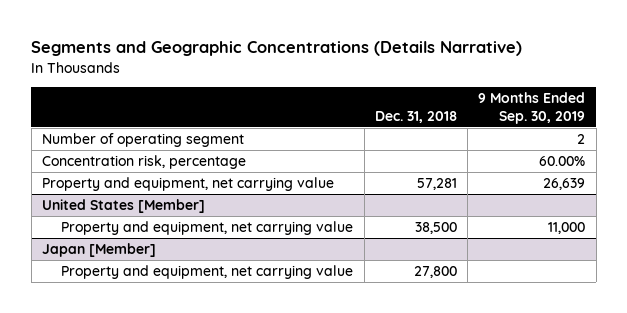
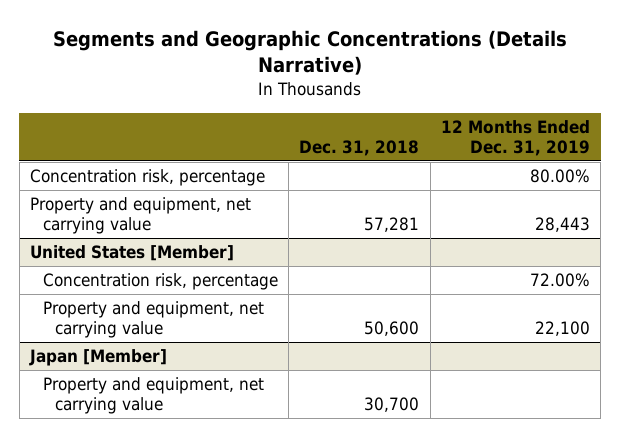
- | Dec. 31, 2018 | 9 Months Ended Sep. 30, 2019
+ | Dec. 31, 2018 | 12 Months Ended Dec. 31, 2019
- Number of operating segment | | 2
@ United States [Member]
- Property and equipment, net carrying value | 38,500 | 11,000
+ Concentration risk, percentage | | 72.00%
+ Property and equipment, net carrying value | 50,600 | 22,100
@ Japan [Member]
- Property and equipment, net carrying value | 27,800 |
+ Property and equipment, net carrying value | 30,700 |

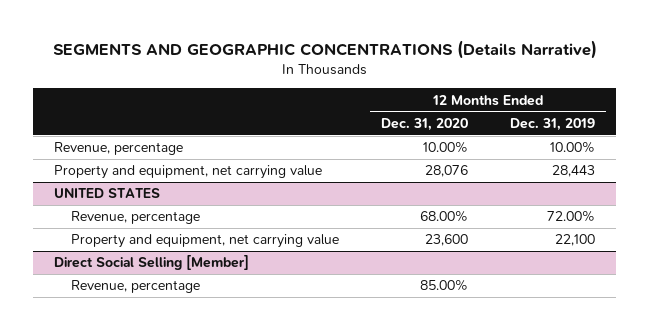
- Segments and Geographic Concentrations (Details Narrative)
+ SEGMENTS AND GEOGRAPHIC CONCENTRATIONS (Details Narrative)
- | Dec. 31, 2018 | 12 Months Ended Dec. 31, 2019
+ | 12 Months Ended Dec. 31, 2020 | 12 Months Ended Dec. 31, 2019
- Concentration risk, percentage | | 80.00%
+ Revenue, percentage | 10.00% | 10.00%
- United States [Member]
- Concentration risk, percentage | | 72.00%
+ UNITED STATES
+ Revenue, percentage | 68.00% | 72.00%
- Japan [Member]
- Property and equipment, net carrying value | 30,700 |
+ Direct Social Selling [Member]
+ Revenue, percentage | 85.00% |

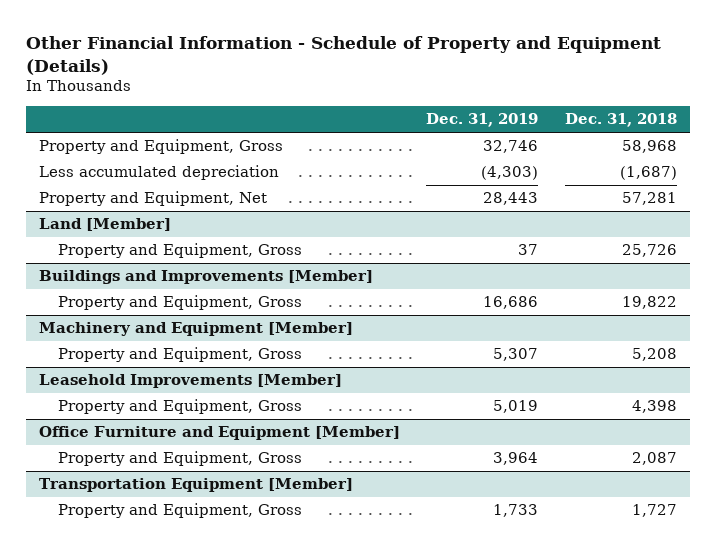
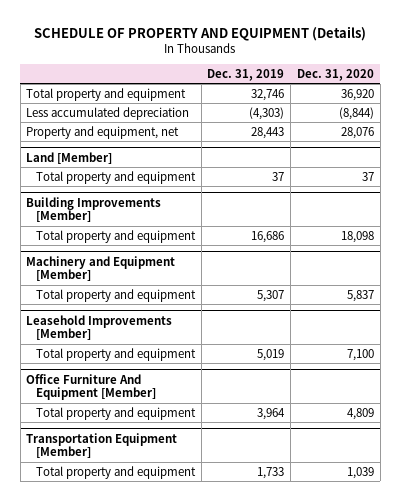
- Other Financial Information - Schedule of Property and Equipment (Details)
+ SCHEDULE OF PROPERTY AND EQUIPMENT (Details)
- | Dec. 31, 2019 | Dec. 31, 2018
+ | Dec. 31, 2019 | Dec. 31, 2020
- Property and Equipment, Gross | 32,746 | 58,968
+ Total property and equipment | 32,746 | 36,920
- Property and Equipment, Net | 28,443 | 57,281
+ Property and equipment, net | 28,443 | 28,076
@ Land [Member]
- Property and Equipment, Gross | 37 | 25,726
- Buildings and Improvements [Member]
- Property and Equipment, Gross | 16,686 | 19,822
@ Land [Member]
+ Total property and equipment | 37 | 37
+ Building Improvements [Member]
+ Total property and equipment | 16,686 | 18,098
@ Machinery and Equipment [Member]
- Property and Equipment, Gross | 5,307 | 5,208
+ Total property and equipment | 5,307 | 5,837
@ Leasehold Improvements [Member]
- Property and Equipment, Gross | 5,019 | 4,398
- Office Furniture and Equipment [Member]
- Property and Equipment, Gross | 3,964 | 2,087
@ Leasehold Improvements [Member]
+ Total property and equipment | 5,019 | 7,100
+ Office Furniture And Equipment [Member]
+ Total property and equipment | 3,964 | 4,809
@ Transportation Equipment [Member]
- Property and Equipment, Gross | 1,733 | 1,727
+ Total property and equipment | 1,733 | 1,039

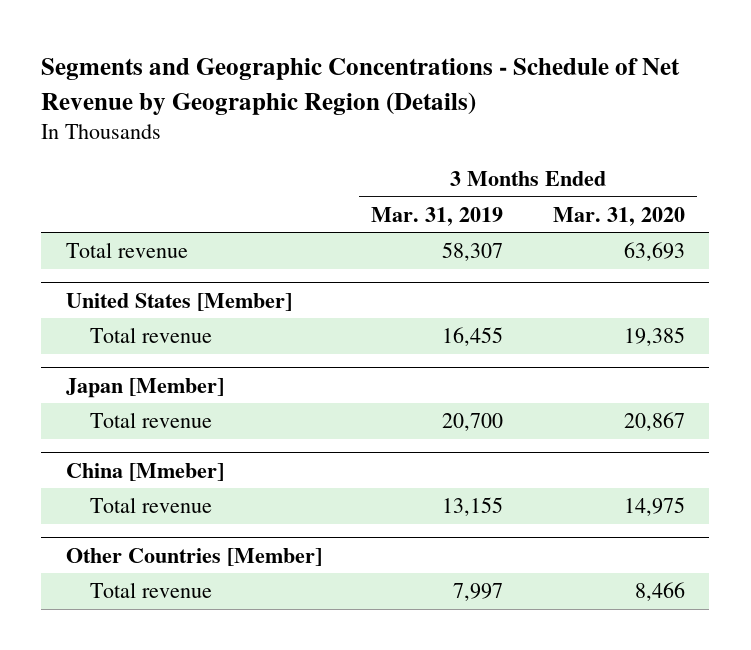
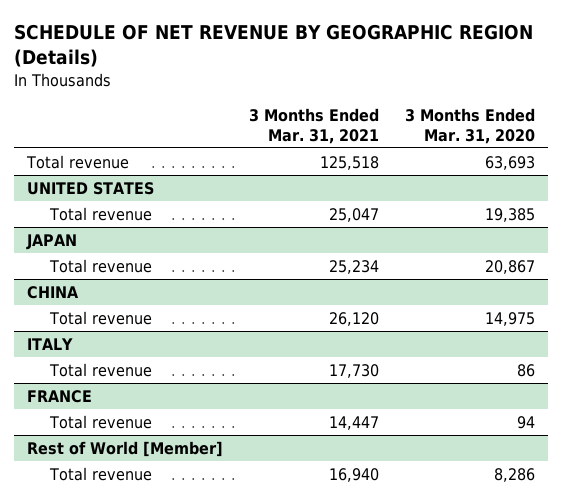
- Segments and Geographic Concentrations - Schedule of Net Revenue by Geographic Region (Details)
+ SCHEDULE OF NET REVENUE BY GEOGRAPHIC REGION (Details)
- | 3 Months Ended Mar. 31, 2019 | 3 Months Ended Mar. 31, 2020
+ | 3 Months Ended Mar. 31, 2021 | 3 Months Ended Mar. 31, 2020
- United States [Member]
+ UNITED STATES
- Japan [Member]
+ JAPAN
- China [Mmeber]
+ CHINA
- Other Countries [Member]
- Total revenue | 7,997 | 8,466
+ ITALY
+ Total revenue | 17,730 | 86
+ FRANCE
+ Total revenue | 14,447 | 94
+ Rest of World [Member]
+ Total revenue | 16,940 | 8,286

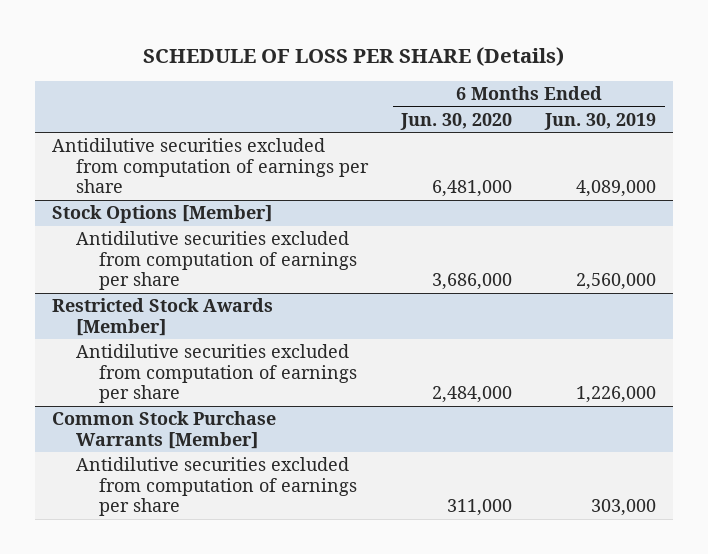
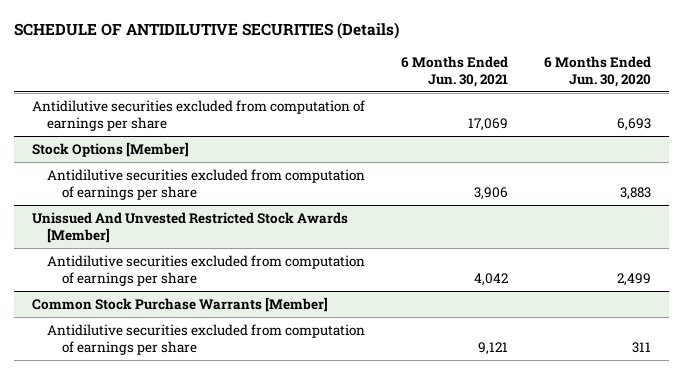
- SCHEDULE OF LOSS PER SHARE (Details)
+ SCHEDULE OF ANTIDILUTIVE SECURITIES (Details)
- | 6 Months Ended Jun. 30, 2020 | 6 Months Ended Jun. 30, 2019
+ | 6 Months Ended Jun. 30, 2021 | 6 Months Ended Jun. 30, 2020
- Antidilutive securities excluded from computation of earnings per share | 6,481,000 | 4,089,000
+ Antidilutive securities excluded from computation of earnings per share | 17,069 | 6,693
@ Stock Options [Member]
- Antidilutive securities excluded from computation of earnings per share | 3,686,000 | 2,560,000
- Restricted Stock Awards [Member]
- Antidilutive securities excluded from computation of earnings per share | 2,484,000 | 1,226,000
@ Stock Options [Member]
+ Antidilutive securities excluded from computation of earnings per share | 3,906 | 3,883
+ Unissued And Unvested Restricted Stock Awards [Member]
+ Antidilutive securities excluded from computation of earnings per share | 4,042 | 2,499
@ Common Stock Purchase Warrants [Member]
- Antidilutive securities excluded from computation of earnings per share | 311,000 | 303,000
+ Antidilutive securities excluded from computation of earnings per share | 9,121 | 311

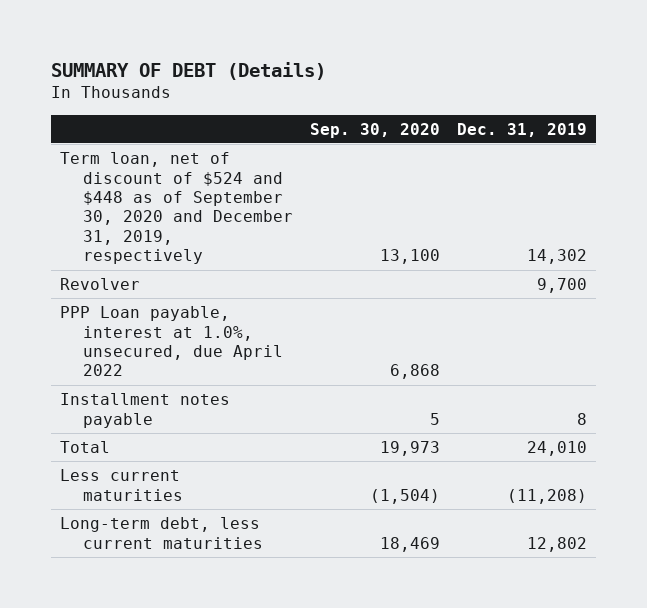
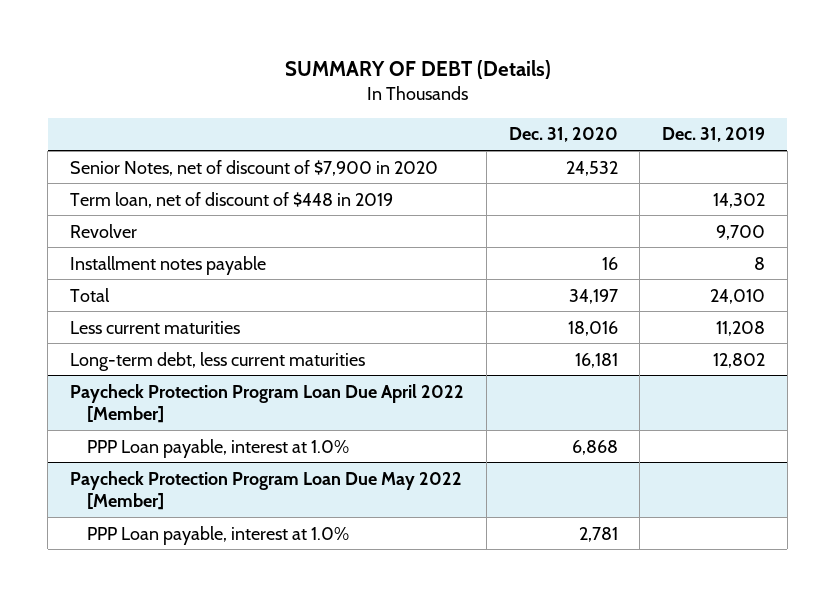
- | Sep. 30, 2020 | Dec. 31, 2019
+ | Dec. 31, 2020 | Dec. 31, 2019
- Term loan, net of discount of $524 and $448 as of September 30, 2020 and December 31, 2019, respectively | 13,100 | 14,302
+ Senior Notes, net of discount of $7,900 in 2020 | 24,532 |
+ Term loan, net of discount of $448 in 2019 | | 14,302
- PPP Loan payable, interest at 1.0%, unsecured, due April 2022 | 6,868 |
- Less current maturities | (1,504) | (11,208)
+ Less current maturities | 18,016 | 11,208
+ Paycheck Protection Program Loan Due April 2022 [Member]
+ PPP Loan payable, interest at 1.0% | 6,868 |
+ Paycheck Protection Program Loan Due May 2022 [Member]
+ PPP Loan payable, interest at 1.0% | 2,781 |

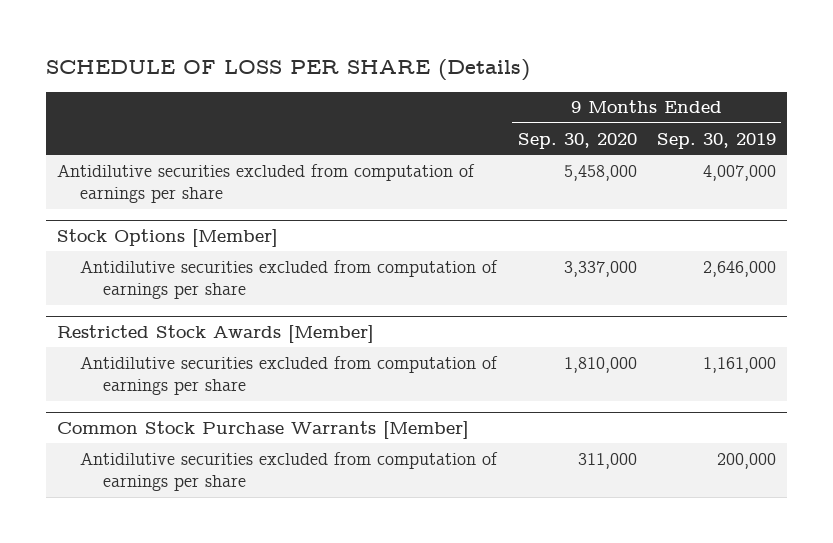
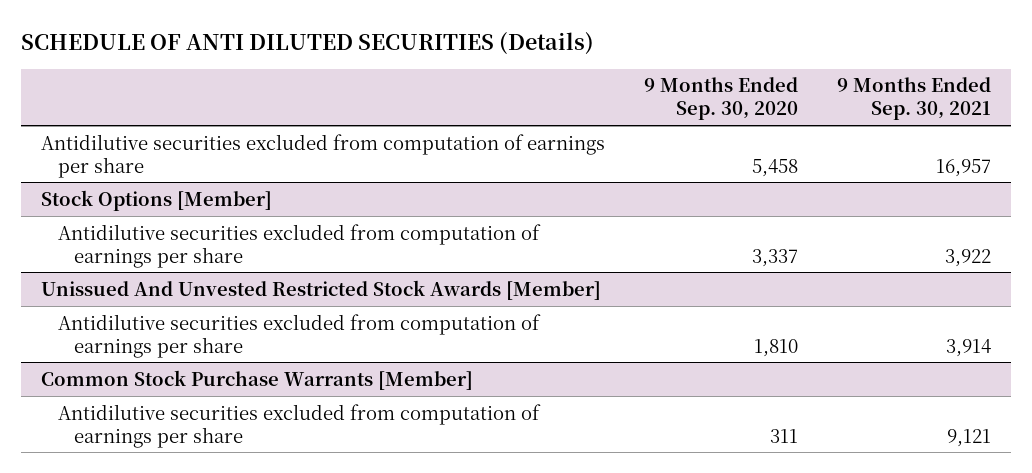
- SCHEDULE OF LOSS PER SHARE (Details)
+ SCHEDULE OF ANTI DILUTED SECURITIES (Details)
- | 9 Months Ended Sep. 30, 2020 | 9 Months Ended Sep. 30, 2019
+ | 9 Months Ended Sep. 30, 2020 | 9 Months Ended Sep. 30, 2021
- Antidilutive securities excluded from computation of earnings per share | 5,458,000 | 4,007,000
+ Antidilutive securities excluded from computation of earnings per share | 5,458 | 16,957
@ Stock Options [Member]
- Antidilutive securities excluded from computation of earnings per share | 3,337,000 | 2,646,000
- Restricted Stock Awards [Member]
- Antidilutive securities excluded from computation of earnings per share | 1,810,000 | 1,161,000
@ Stock Options [Member]
+ Antidilutive securities excluded from computation of earnings per share | 3,337 | 3,922
+ Unissued And Unvested Restricted Stock Awards [Member]
+ Antidilutive securities excluded from computation of earnings per share | 1,810 | 3,914
@ Common Stock Purchase Warrants [Member]
- Antidilutive securities excluded from computation of earnings per share | 311,000 | 200,000
+ Antidilutive securities excluded from computation of earnings per share | 311 | 9,121

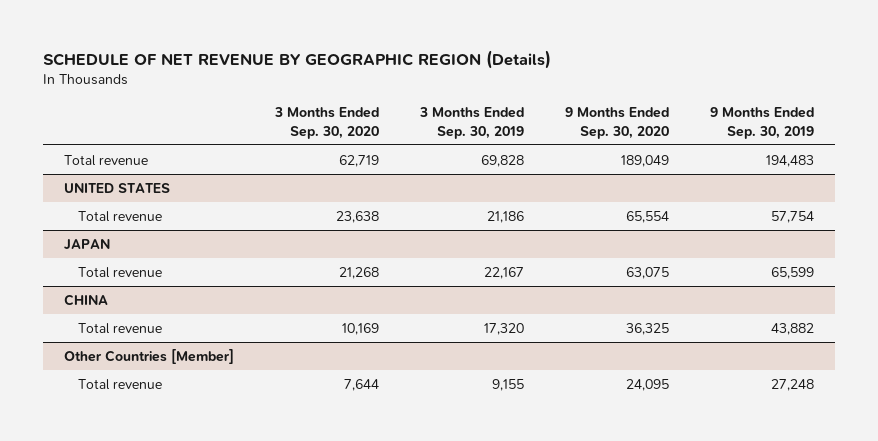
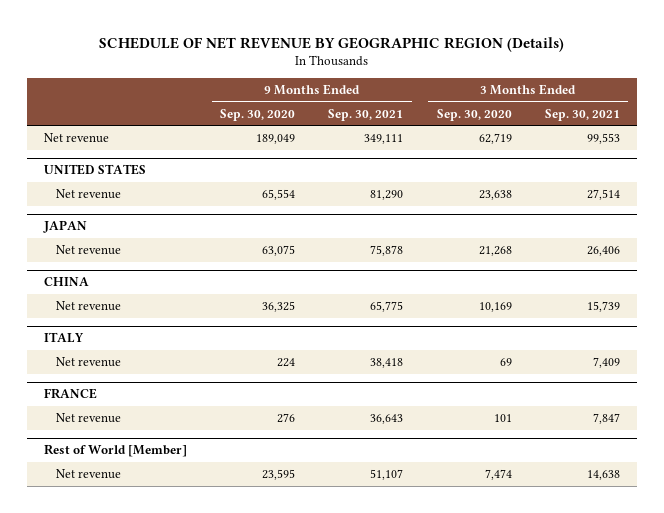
- | 3 Months Ended Sep. 30, 2020 | 3 Months Ended Sep. 30, 2019 | 9 Months Ended Sep. 30, 2020 | 9 Months Ended Sep. 30, 2019
+ | 9 Months Ended Sep. 30, 2020 | 9 Months Ended Sep. 30, 2021 | 3 Months Ended Sep. 30, 2020 | 3 Months Ended Sep. 30, 2021
- Total revenue | 62,719 | 69,828 | 189,049 | 194,483
+ Net revenue | 189,049 | 349,111 | 62,719 | 99,553
@ UNITED STATES
- Total revenue | 23,638 | 21,186 | 65,554 | 57,754
+ Net revenue | 65,554 | 81,290 | 23,638 | 27,514
@ JAPAN
- Total revenue | 21,268 | 22,167 | 63,075 | 65,599
+ Net revenue | 63,075 | 75,878 | 21,268 | 26,406
@ CHINA
- Total revenue | 10,169 | 17,320 | 36,325 | 43,882
- Other Countries [Member]
- Total revenue | 7,644 | 9,155 | 24,095 | 27,248
@ CHINA
+ Net revenue | 36,325 | 65,775 | 10,169 | 15,739
+ ITALY
+ Net revenue | 224 | 38,418 | 69 | 7,409
+ FRANCE
+ Net revenue | 276 | 36,643 | 101 | 7,847
+ Rest of World [Member]
+ Net revenue | 23,595 | 51,107 | 7,474 | 14,638

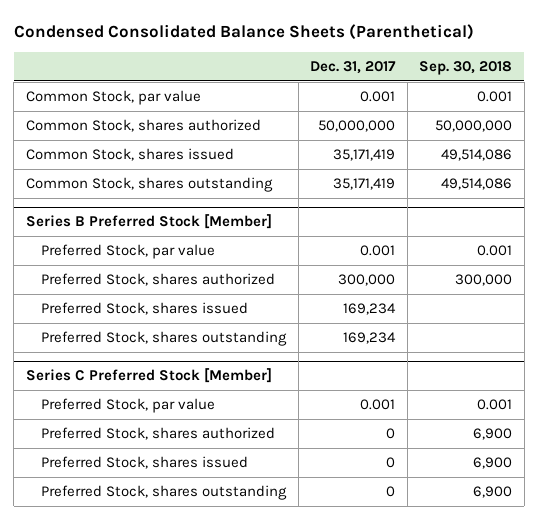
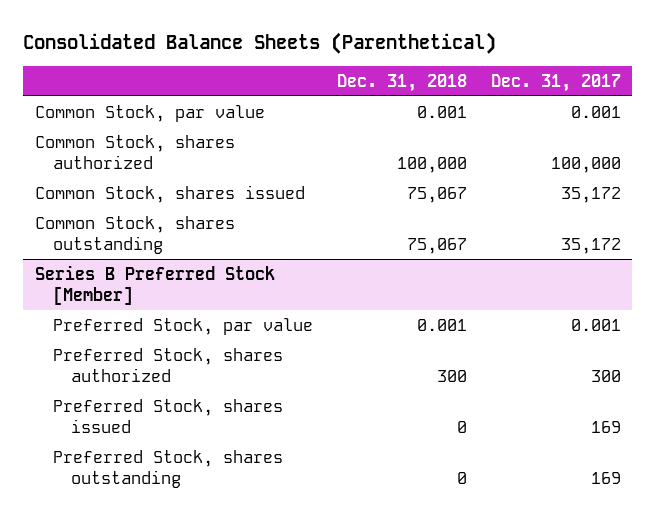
- Condensed Consolidated Balance Sheets (Parenthetical)
+ Consolidated Balance Sheets (Parenthetical)
- | Dec. 31, 2017 | Sep. 30, 2018
+ | Dec. 31, 2018 | Dec. 31, 2017
- Common Stock, shares authorized | 50,000,000 | 50,000,000
- Common Stock, shares issued | 35,171,419 | 49,514,086
- Common Stock, shares outstanding | 35,171,419 | 49,514,086
+ Common Stock, shares authorized | 100,000 | 100,000
+ Common Stock, shares issued | 75,067 | 35,172
+ Common Stock, shares outstanding | 75,067 | 35,172
@ Series B Preferred Stock [Member]
- Preferred Stock, shares authorized | 300,000 | 300,000
- Preferred Stock, shares issued | 169,234 |
- Preferred Stock, shares outstanding | 169,234 |
- Series C Preferred Stock [Member]
- Preferred Stock, par value | 0.001 | 0.001
- Preferred Stock, shares authorized | 0 | 6,900
- Preferred Stock, shares issued | 0 | 6,900
- Preferred Stock, shares outstanding | 0 | 6,900
@ Series B Preferred Stock [Member]
+ Preferred Stock, shares authorized | 300 | 300
+ Preferred Stock, shares issued | 0 | 169
+ Preferred Stock, shares outstanding | 0 | 169

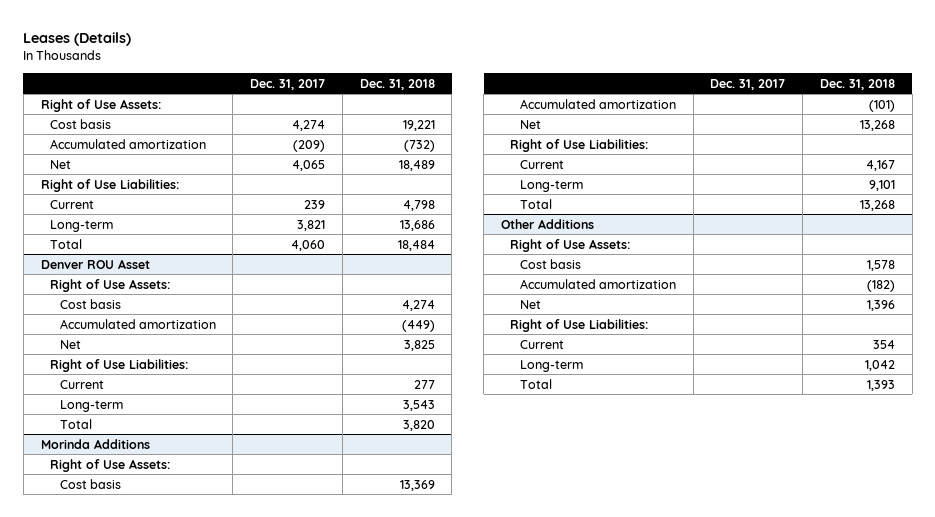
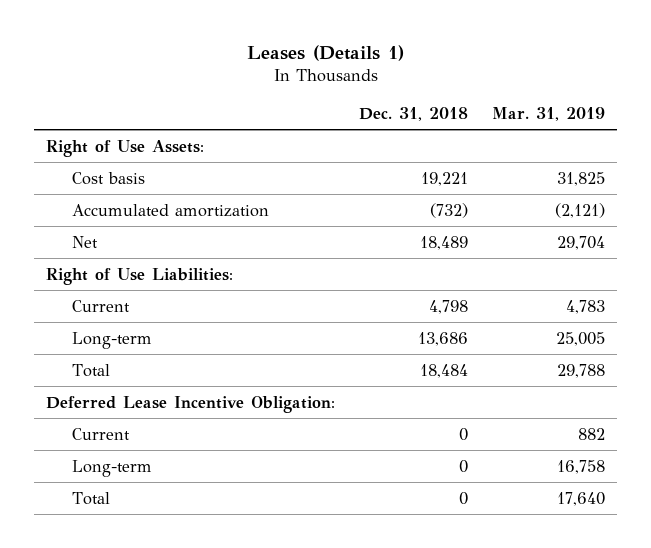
- Leases (Details)
+ Leases (Details 1)
- | Dec. 31, 2017 | Dec. 31, 2018
+ | Dec. 31, 2018 | Mar. 31, 2019
- Denver ROU Asset
- Right of Use Assets:
- Cost basis | | 4,274
- Accumulated amortization | | (449)
- Net | | 3,825
- Right of Use Liabilities:
- Current | | 277
- Long-term | | 3,543
- Total | | 3,820
- Morinda Additions
- Right of Use Assets:
- Cost basis | | 13,369
- Accumulated amortization | | (101)
- Net | | 13,268
- Right of Use Liabilities:
- Current | | 4,167
- Long-term | | 9,101
- Total | | 13,268
- Other Additions
- Right of Use Assets:
- Cost basis | | 1,578
- Accumulated amortization | | (182)
- Net | | 1,396
- Right of Use Liabilities:
- Current | | 354
- Long-term | | 1,042
- Total | | 1,393
+ Deferred Lease Incentive Obligation:
+ Current | 0 | 882
+ Long-term | 0 | 16,758
+ Total | 0 | 17,640

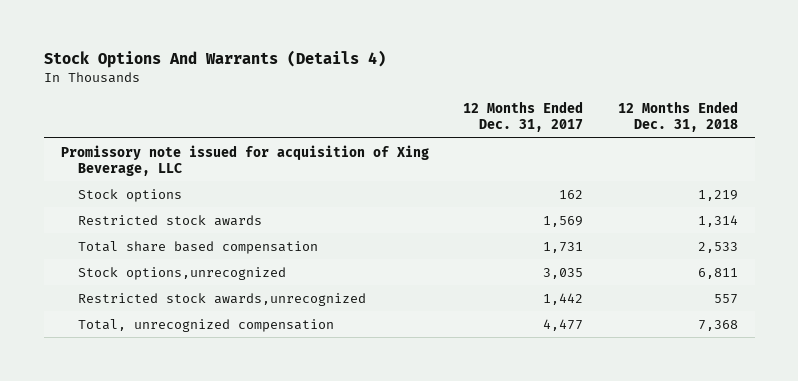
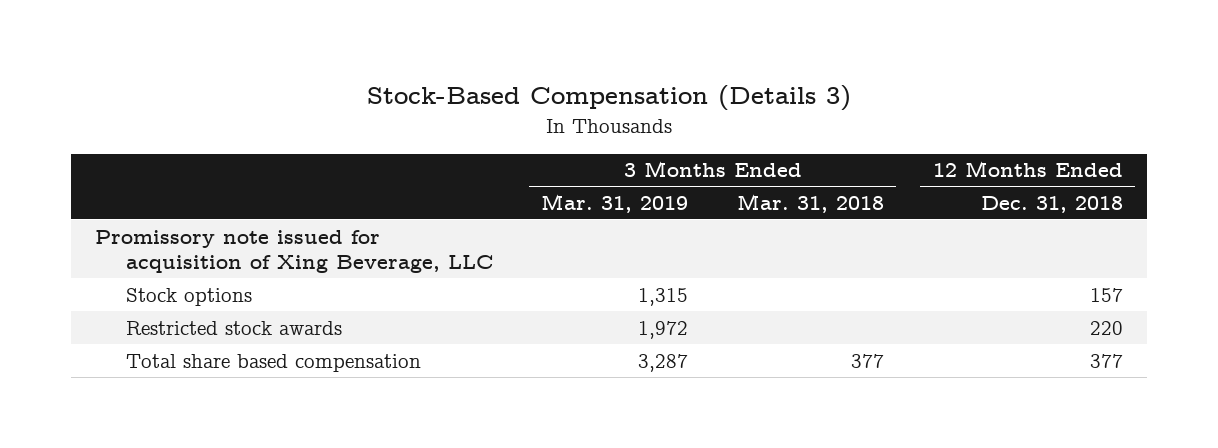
- Stock Options And Warrants (Details 4)
+ Stock-Based Compensation (Details 3)
- | 12 Months Ended Dec. 31, 2017 | 12 Months Ended Dec. 31, 2018
+ | 3 Months Ended Mar. 31, 2019 | 3 Months Ended Mar. 31, 2018 | 12 Months Ended Dec. 31, 2018
- Stock options | 162 | 1,219
- Restricted stock awards | 1,569 | 1,314
- Total share based compensation | 1,731 | 2,533
- Stock options,unrecognized | 3,035 | 6,811
- Restricted stock awards,unrecognized | 1,442 | 557
- Total, unrecognized compensation | 4,477 | 7,368
+ Stock options | 1,315 | | 157
+ Restricted stock awards | 1,972 | | 220
+ Total share based compensation | 3,287 | 377 | 377

